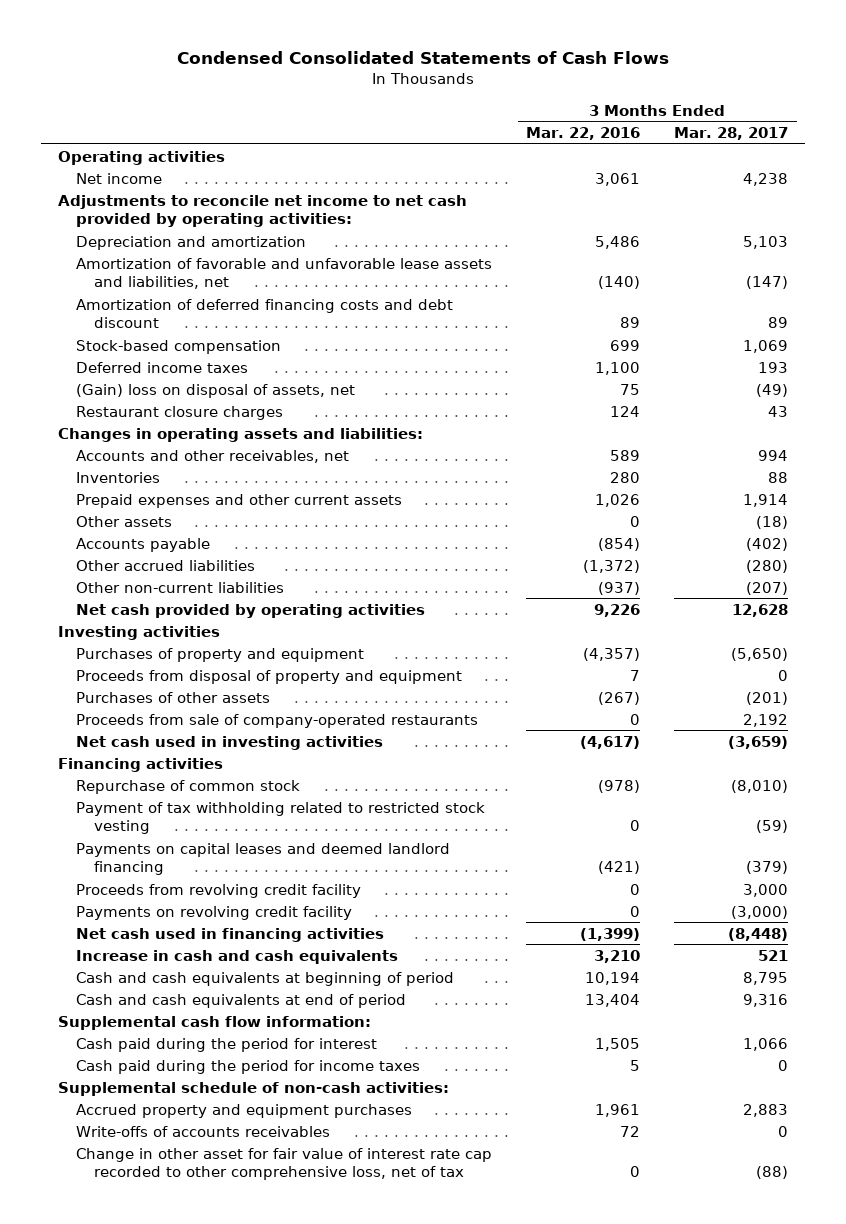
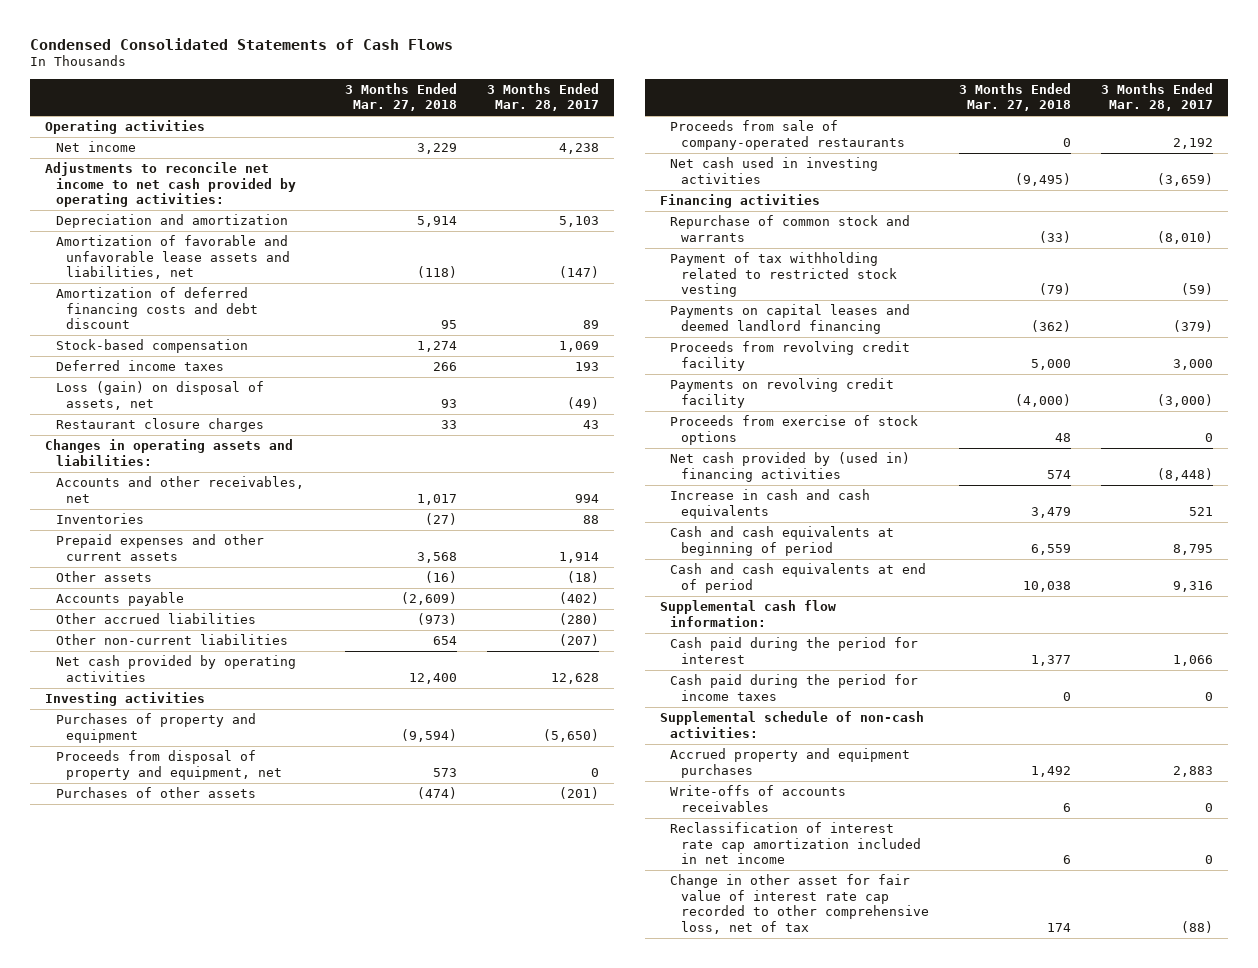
- | 3 Months Ended Mar. 22, 2016 | 3 Months Ended Mar. 28, 2017
+ | 3 Months Ended Mar. 27, 2018 | 3 Months Ended Mar. 28, 2017
- (Gain) loss on disposal of assets, net | 75 | (49)
+ Loss (gain) on disposal of assets, net | 93 | (49)
- Proceeds from disposal of property and equipment | 7 | 0
+ Proceeds from disposal of property and equipment, net | 573 | 0
- Repurchase of common stock | (978) | (8,010)
+ Repurchase of common stock and warrants | (33) | (8,010)
- Net cash used in financing activities | (1,399) | (8,448)
+ Proceeds from exercise of stock options | 48 | 0
+ Net cash provided by (used in) financing activities | 574 | (8,448)
+ Reclassification of interest rate cap amortization included in net income | 6 | 0

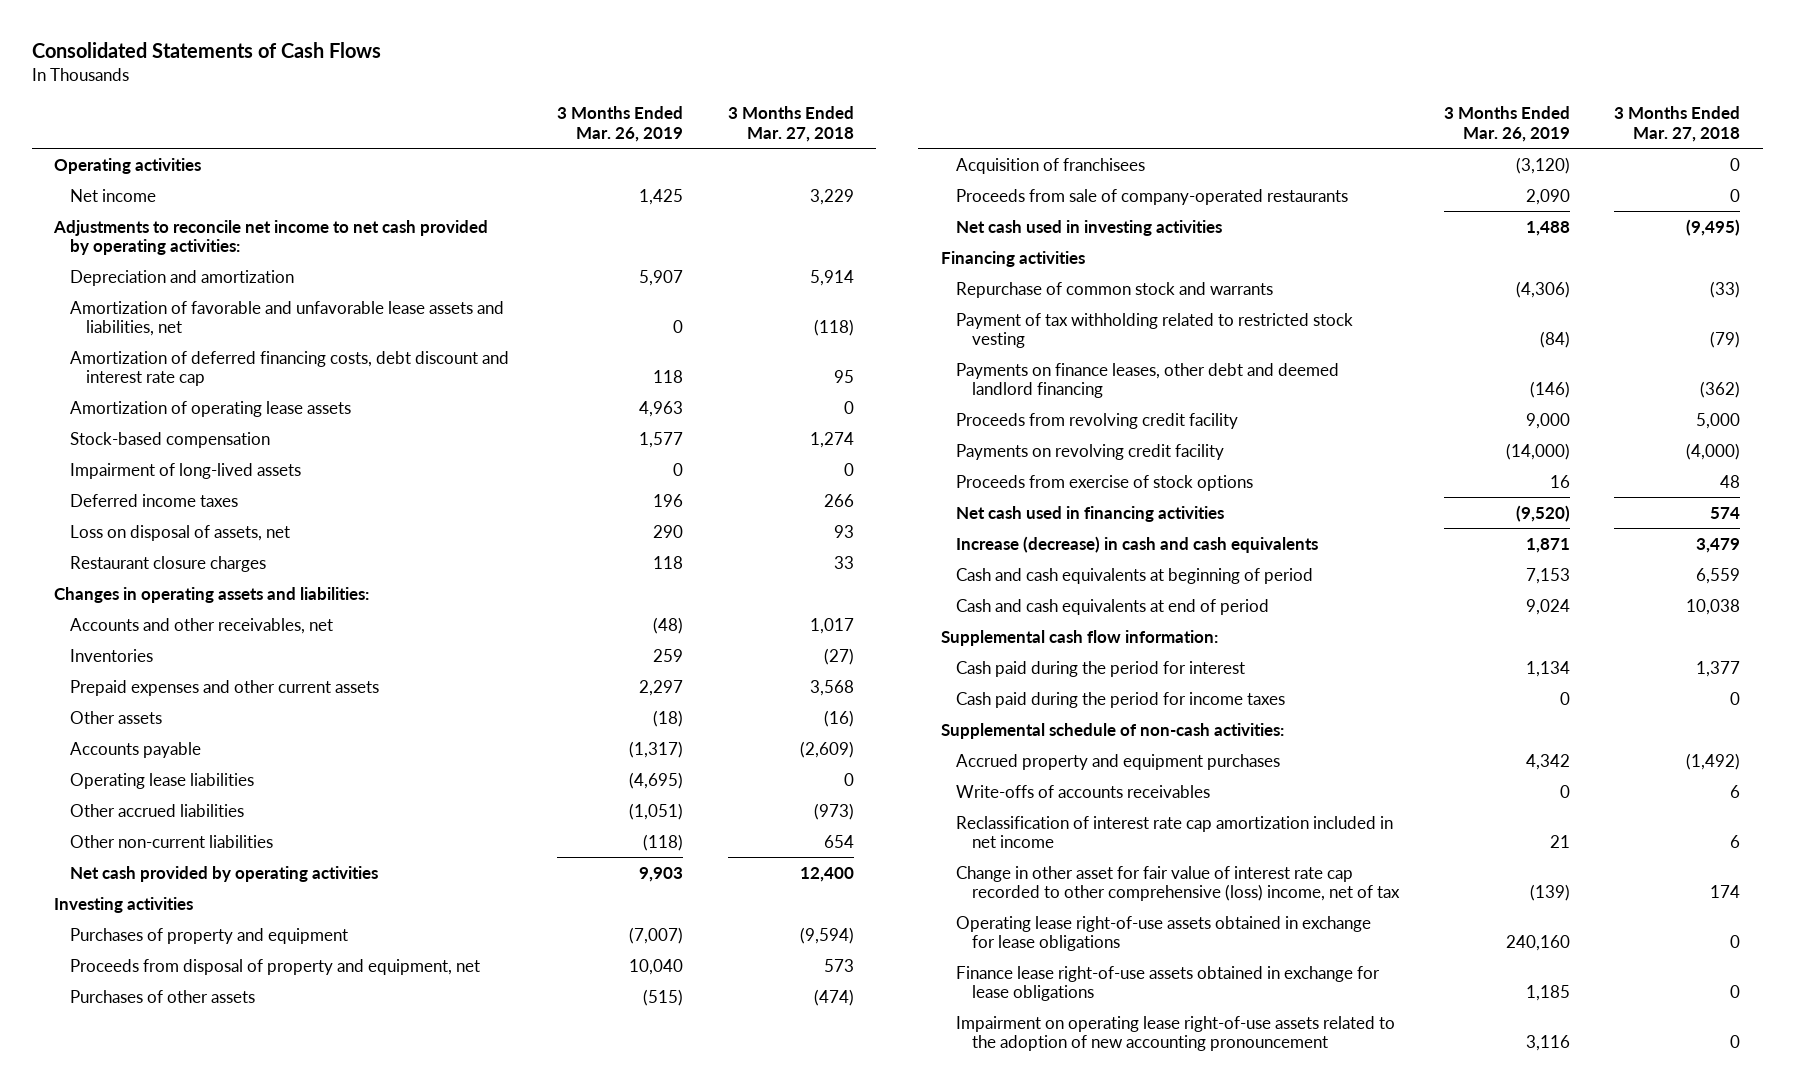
- Condensed Consolidated Statements of Cash Flows
+ Consolidated Statements of Cash Flows
- | 3 Months Ended Mar. 27, 2018 | 3 Months Ended Mar. 28, 2017
+ | 3 Months Ended Mar. 26, 2019 | 3 Months Ended Mar. 27, 2018
- Amortization of deferred financing costs and debt discount | 95 | 89
+ Amortization of deferred financing costs, debt discount and interest rate cap | 118 | 95
+ Amortization of operating lease assets | 4,963 | 0
+ Impairment of long-lived assets | 0 | 0
- Loss (gain) on disposal of assets, net | 93 | (49)
+ Loss on disposal of assets, net | 290 | 93
+ Operating lease liabilities | (4,695) | 0
+ Acquisition of franchisees | (3,120) | 0
- Payments on capital leases and deemed landlord financing | (362) | (379)
+ Payments on finance leases, other debt and deemed landlord financing | (146) | (362)
- Net cash provided by (used in) financing activities | 574 | (8,448)
- Increase in cash and cash equivalents | 3,479 | 521
+ Net cash used in financing activities | (9,520) | 574
+ Increase (decrease) in cash and cash equivalents | 1,871 | 3,479
- Accrued property and equipment purchases | 1,492 | 2,883
+ Accrued property and equipment purchases | 4,342 | (1,492)
- Change in other asset for fair value of interest rate cap recorded to other comprehensive loss, net of tax | 174 | (88)
+ Change in other asset for fair value of interest rate cap recorded to other comprehensive (loss) income, net of tax | (139) | 174
+ Operating lease right-of-use assets obtained in exchange for lease obligations | 240,160 | 0
+ Finance lease right-of-use assets obtained in exchange for lease obligations | 1,185 | 0
+ Impairment on operating lease right-of-use assets related to the adoption of new accounting pronouncement | 3,116 | 0

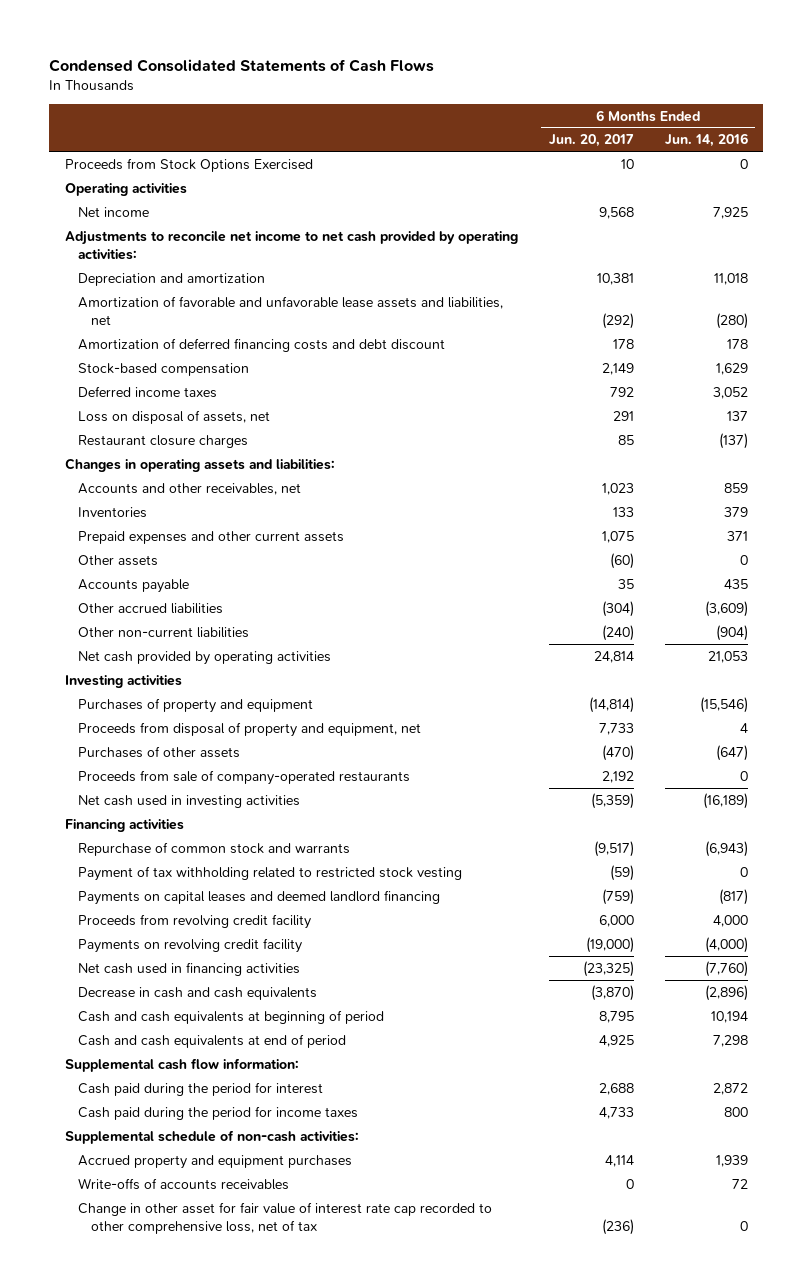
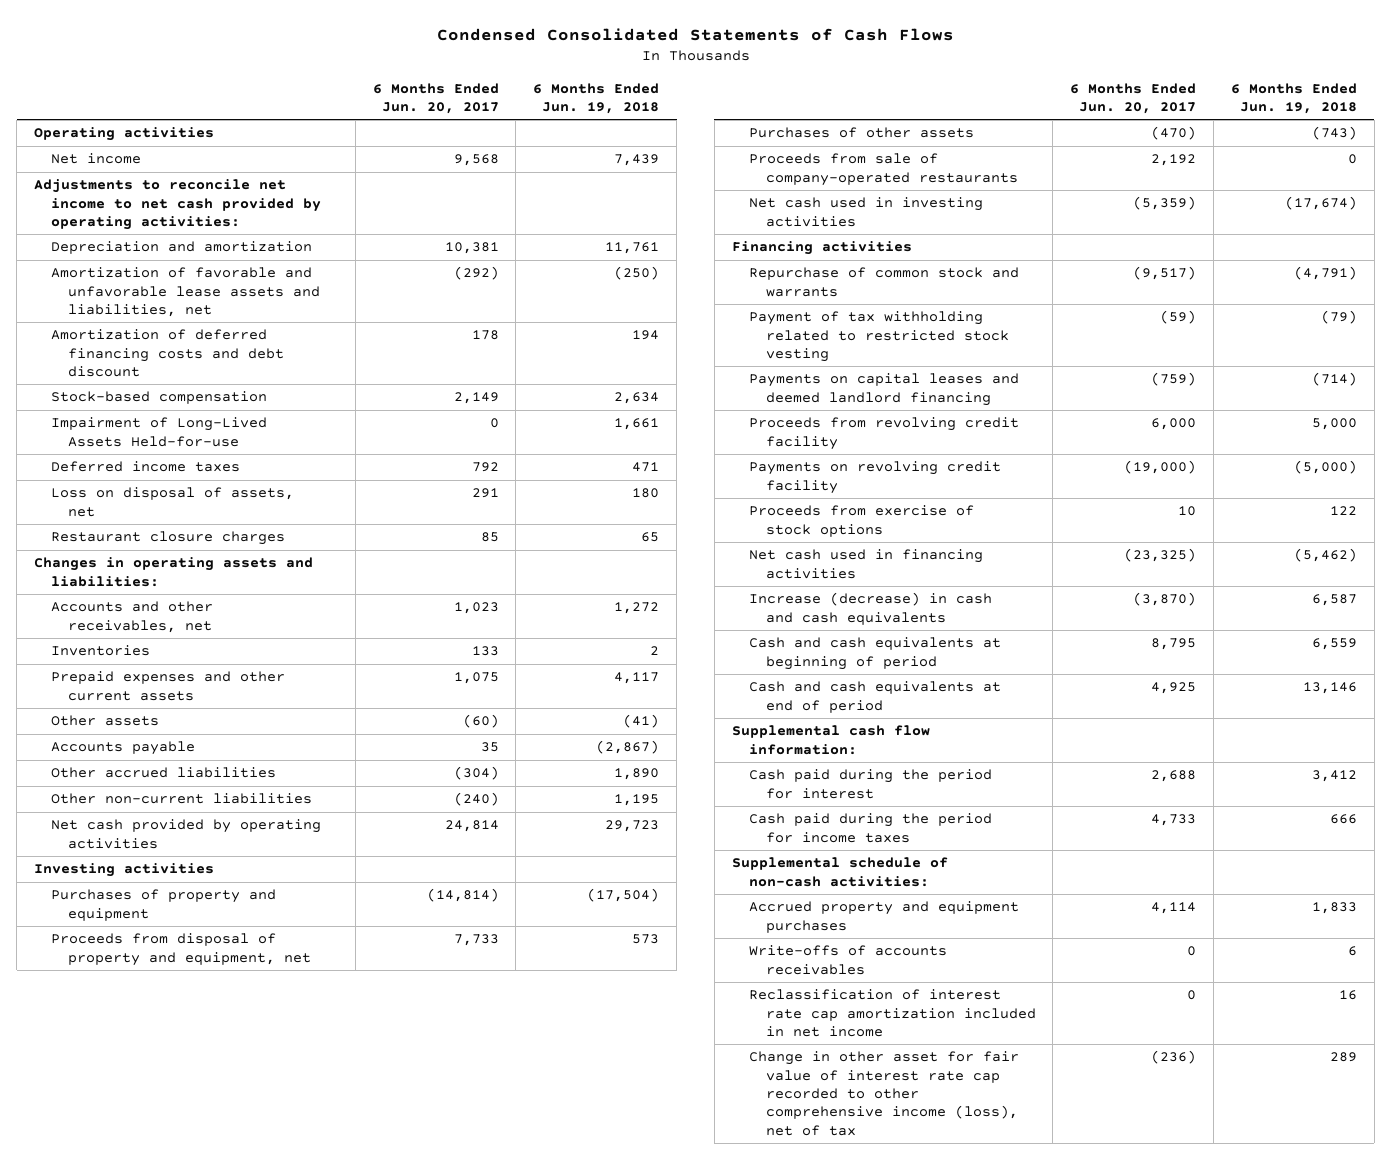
- | 6 Months Ended Jun. 20, 2017 | 6 Months Ended Jun. 14, 2016
+ | 6 Months Ended Jun. 20, 2017 | 6 Months Ended Jun. 19, 2018
- Proceeds from Stock Options Exercised | 10 | 0
+ Impairment of Long-Lived Assets Held-for-use | 0 | 1,661
+ Proceeds from exercise of stock options | 10 | 122
- Decrease in cash and cash equivalents | (3,870) | (2,896)
+ Increase (decrease) in cash and cash equivalents | (3,870) | 6,587
- Change in other asset for fair value of interest rate cap recorded to other comprehensive loss, net of tax | (236) | 0
+ Reclassification of interest rate cap amortization included in net income | 0 | 16
+ Change in other asset for fair value of interest rate cap recorded to other comprehensive income (loss), net of tax | (236) | 289

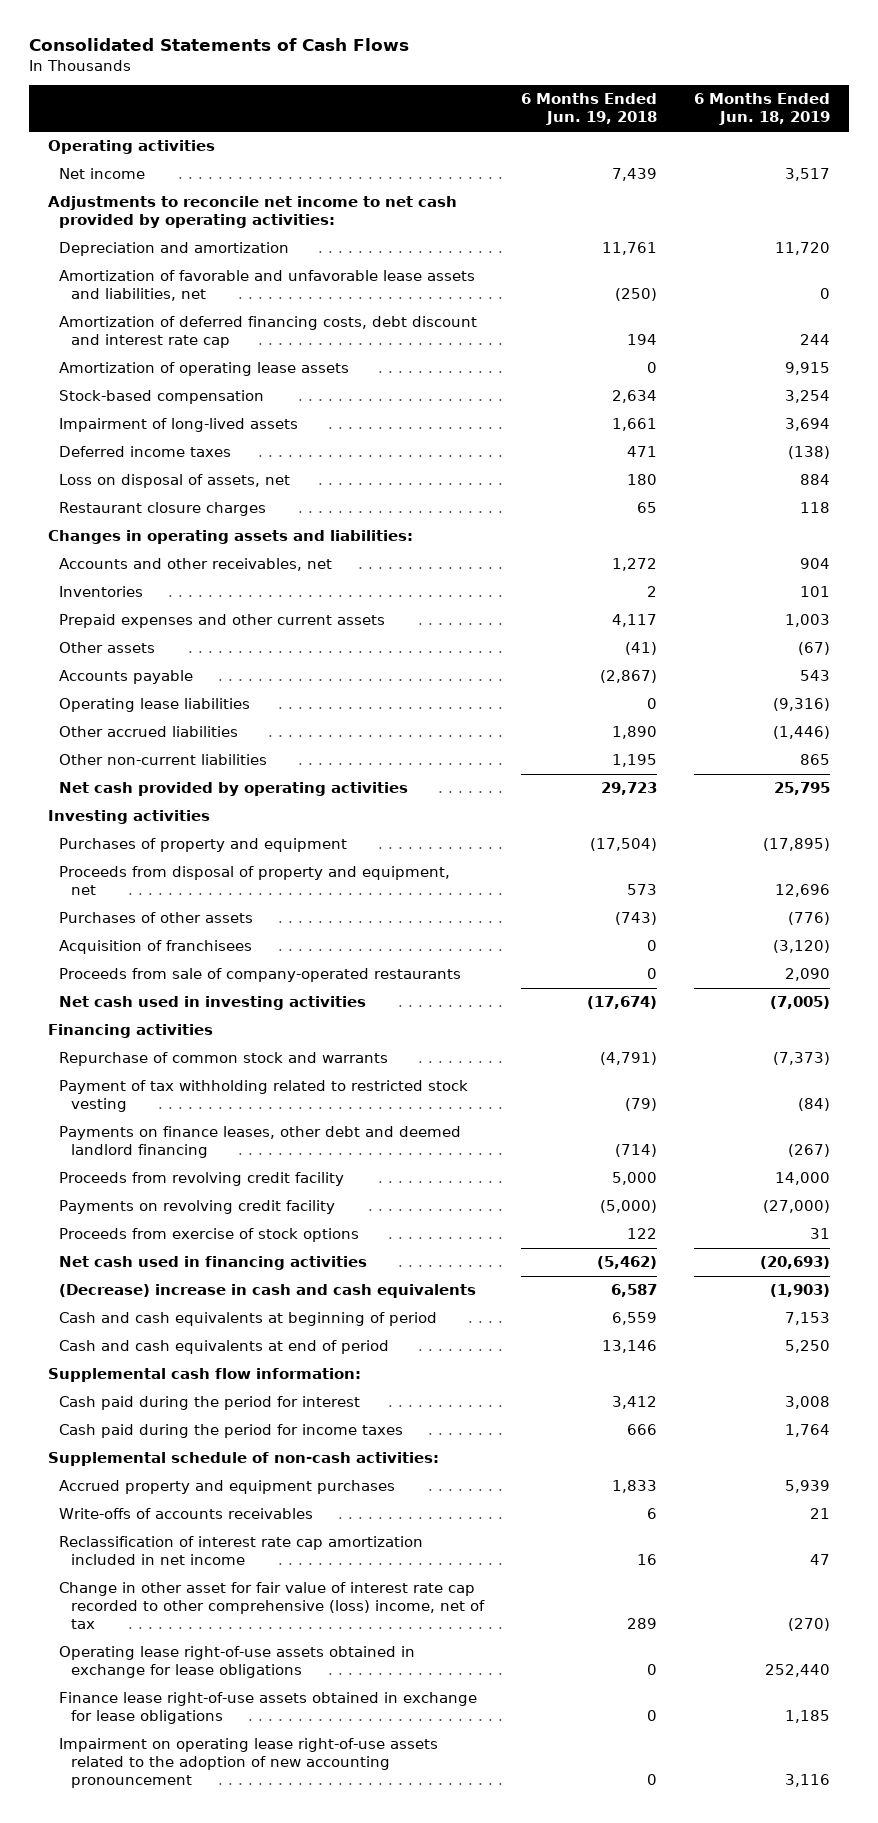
- Condensed Consolidated Statements of Cash Flows
+ Consolidated Statements of Cash Flows
- | 6 Months Ended Jun. 20, 2017 | 6 Months Ended Jun. 19, 2018
+ | 6 Months Ended Jun. 19, 2018 | 6 Months Ended Jun. 18, 2019
- Amortization of deferred financing costs and debt discount | 178 | 194
+ Amortization of deferred financing costs, debt discount and interest rate cap | 194 | 244
+ Amortization of operating lease assets | 0 | 9,915
- Impairment of Long-Lived Assets Held-for-use | 0 | 1,661
+ Impairment of long-lived assets | 1,661 | 3,694
+ Operating lease liabilities | 0 | (9,316)
+ Acquisition of franchisees | 0 | (3,120)
- Payments on capital leases and deemed landlord financing | (759) | (714)
+ Payments on finance leases, other debt and deemed landlord financing | (714) | (267)
- Increase (decrease) in cash and cash equivalents | (3,870) | 6,587
+ (Decrease) increase in cash and cash equivalents | 6,587 | (1,903)
- Change in other asset for fair value of interest rate cap recorded to other comprehensive income (loss), net of tax | (236) | 289
+ Change in other asset for fair value of interest rate cap recorded to other comprehensive (loss) income, net of tax | 289 | (270)
+ Operating lease right-of-use assets obtained in exchange for lease obligations | 0 | 252,440
+ Finance lease right-of-use assets obtained in exchange for lease obligations | 0 | 1,185
+ Impairment on operating lease right-of-use assets related to the adoption of new accounting pronouncement | 0 | 3,116

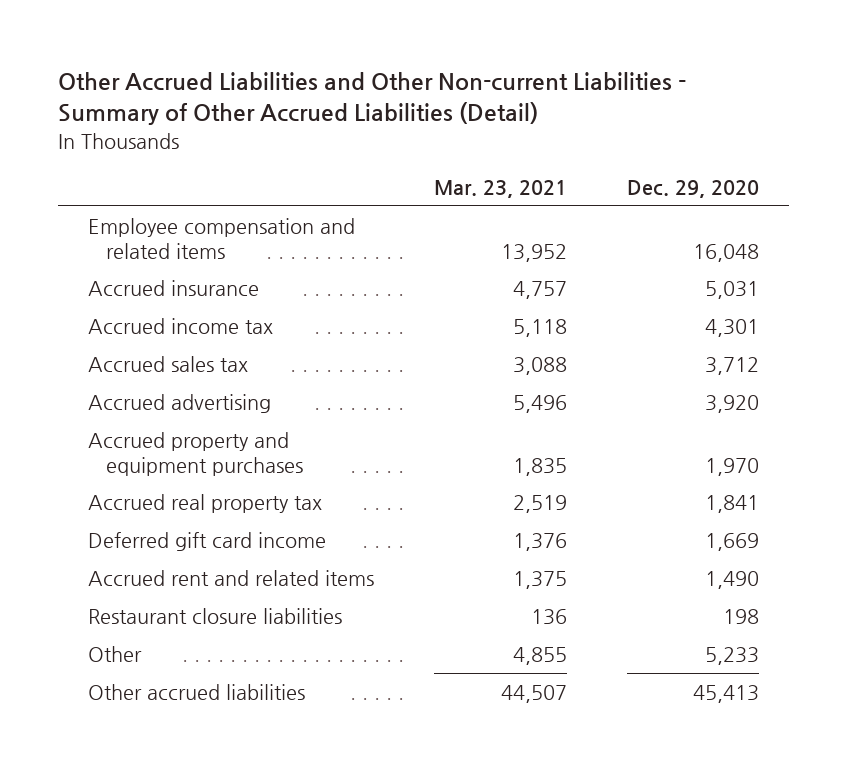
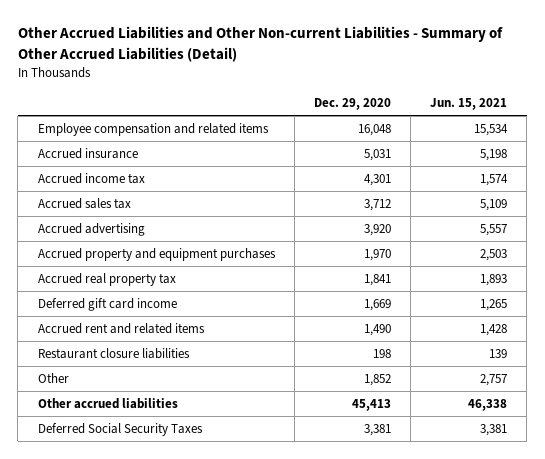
- | Mar. 23, 2021 | Dec. 29, 2020
+ | Dec. 29, 2020 | Jun. 15, 2021
- Other | 4,855 | 5,233
+ Other | 1,852 | 2,757
+ Deferred Social Security Taxes | 3,381 | 3,381

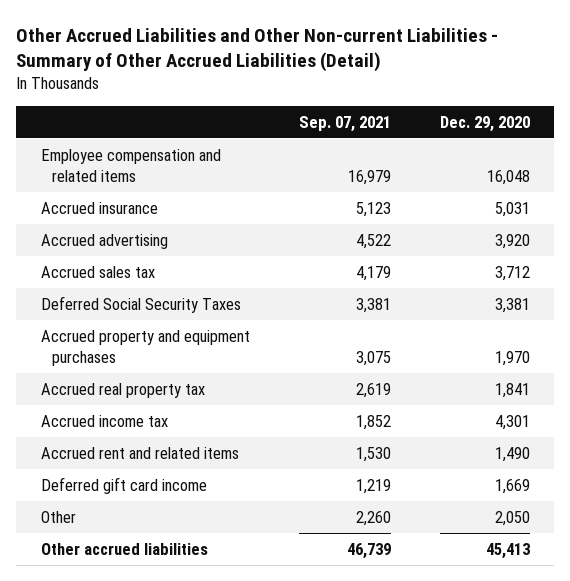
- | Dec. 29, 2020 | Jun. 15, 2021
+ | Sep. 07, 2021 | Dec. 29, 2020
moved down: Accrued sales tax | 4,179 | 3,712
moved up: Deferred Social Security Taxes | 3,381 | 3,381
moved down: Accrued income tax | 1,852 | 4,301
- Restaurant closure liabilities | 198 | 139
- Other | 1,852 | 2,757
moved down: Deferred gift card income | 1,219 | 1,669
+ Other | 2,260 | 2,050

